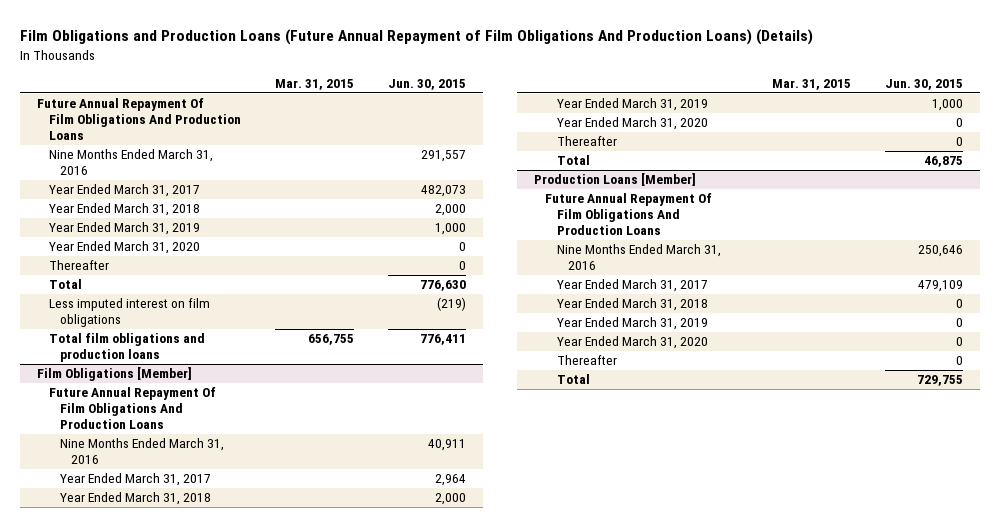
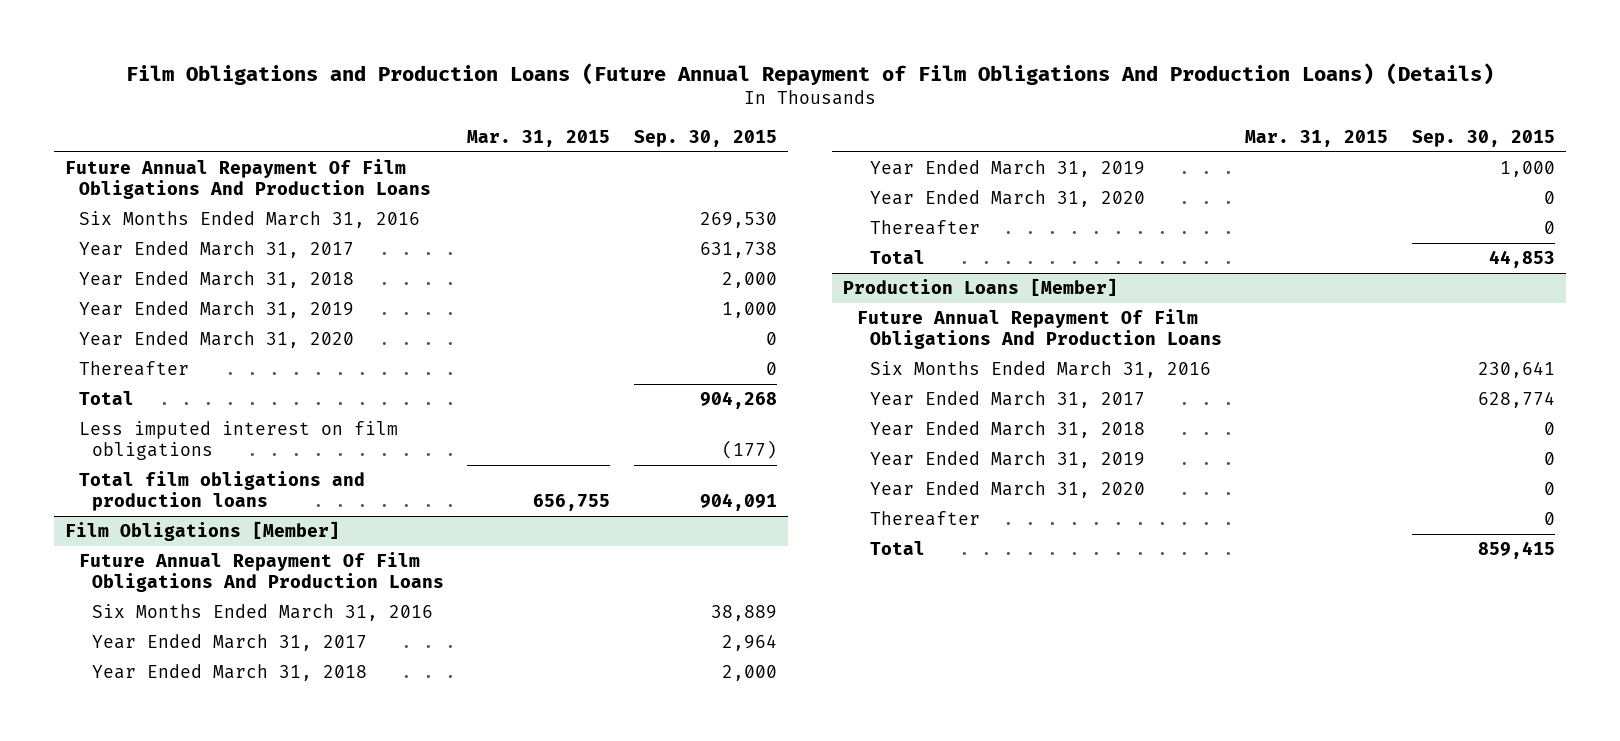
- | Mar. 31, 2015 | Jun. 30, 2015
+ | Mar. 31, 2015 | Sep. 30, 2015
- Nine Months Ended March 31, 2016 | | 291,557
+ Six Months Ended March 31, 2016 | | 269,530
@ Film Obligations [Member]
- Nine Months Ended March 31, 2016 | | 40,911
+ Six Months Ended March 31, 2016 | | 38,889
@ Production Loans [Member]
- Nine Months Ended March 31, 2016 | | 250,646
+ Six Months Ended March 31, 2016 | | 230,641

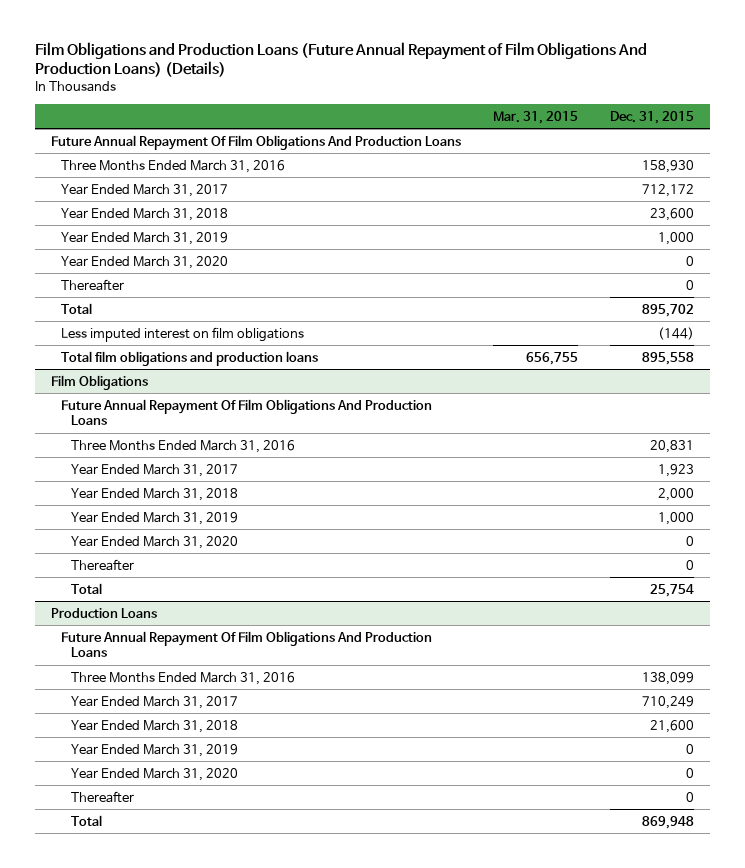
- | Mar. 31, 2015 | Sep. 30, 2015
+ | Mar. 31, 2015 | Dec. 31, 2015
- Six Months Ended March 31, 2016 | | 269,530
+ Three Months Ended March 31, 2016 | | 158,930
- Film Obligations [Member]
+ Film Obligations
- Six Months Ended March 31, 2016 | | 38,889
+ Three Months Ended March 31, 2016 | | 20,831
- Production Loans [Member]
+ Production Loans
- Six Months Ended March 31, 2016 | | 230,641
+ Three Months Ended March 31, 2016 | | 138,099

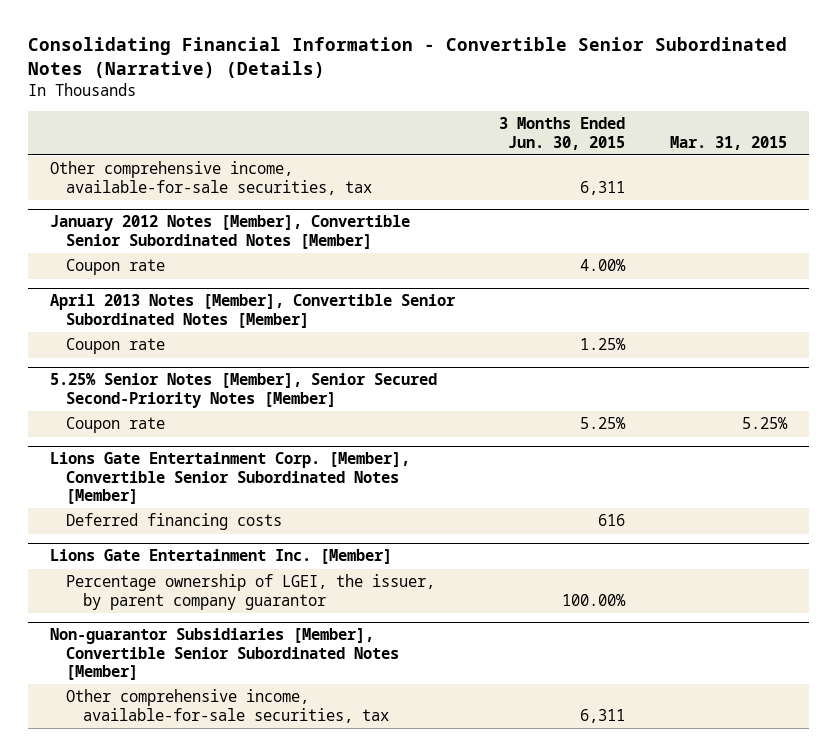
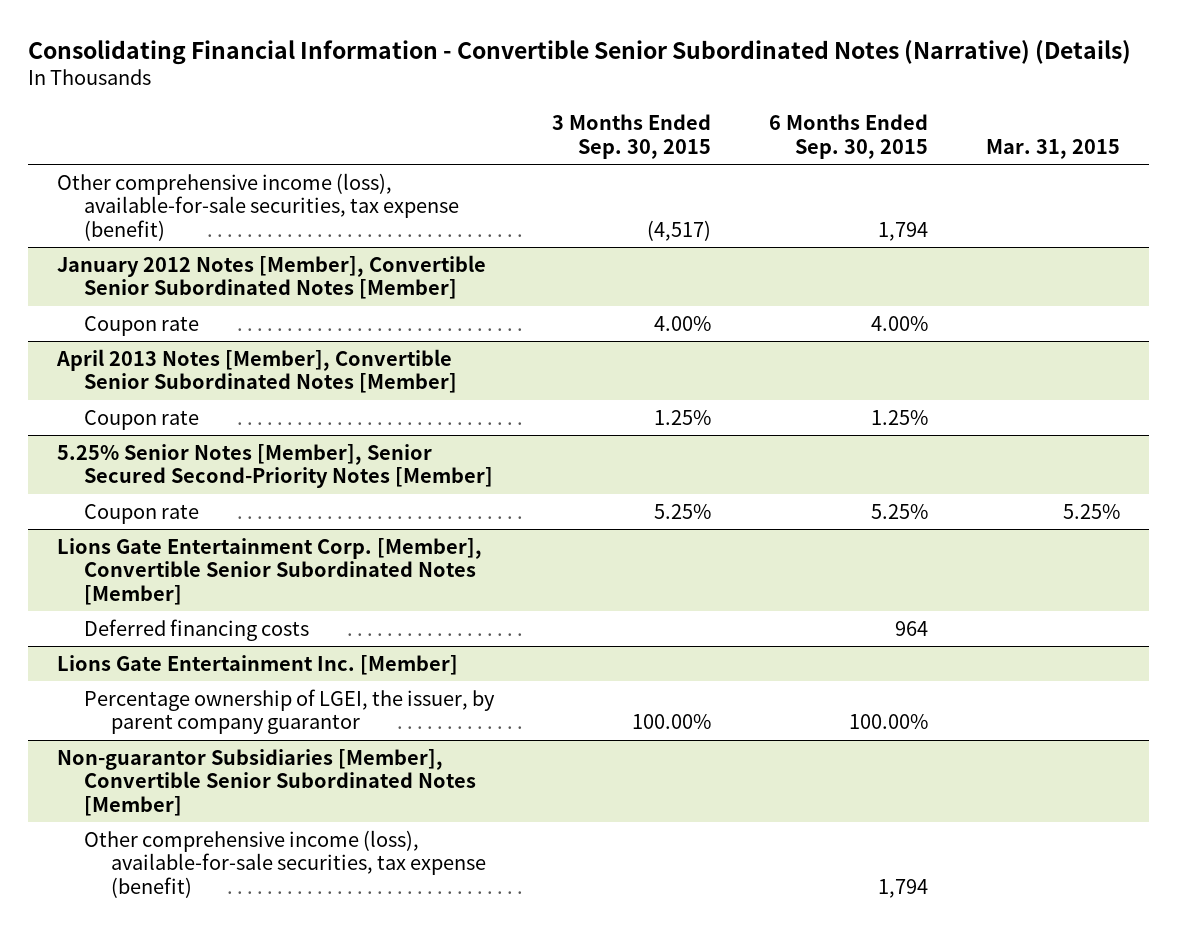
- | 3 Months Ended Jun. 30, 2015 | Mar. 31, 2015
+ | 3 Months Ended Sep. 30, 2015 | 6 Months Ended Sep. 30, 2015 | Mar. 31, 2015
- Other comprehensive income, available-for-sale securities, tax | 6,311 |
+ Other comprehensive income (loss), available-for-sale securities, tax expense (benefit) | (4,517) | 1,794 |
@ Non-guarantor Subsidiaries [Member], Convertible Senior Subordinated Notes [Member]
- Other comprehensive income, available-for-sale securities, tax | 6,311 |
+ Other comprehensive income (loss), available-for-sale securities, tax expense (benefit) | | 1,794 |

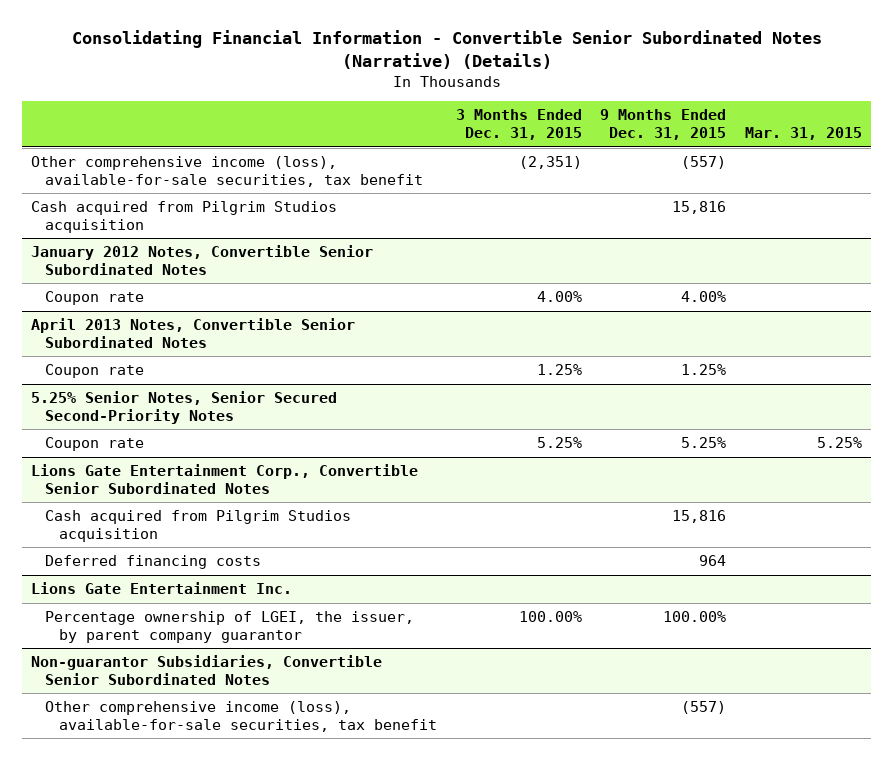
- | 3 Months Ended Sep. 30, 2015 | 6 Months Ended Sep. 30, 2015 | Mar. 31, 2015
+ | 3 Months Ended Dec. 31, 2015 | 9 Months Ended Dec. 31, 2015 | Mar. 31, 2015
- Other comprehensive income (loss), available-for-sale securities, tax expense (benefit) | (4,517) | 1,794 |
- January 2012 Notes [Member], Convertible Senior Subordinated Notes [Member]
+ Other comprehensive income (loss), available-for-sale securities, tax benefit | (2,351) | (557) |
+ Cash acquired from Pilgrim Studios acquisition | | 15,816 |
+ January 2012 Notes, Convertible Senior Subordinated Notes
- April 2013 Notes [Member], Convertible Senior Subordinated Notes [Member]
+ April 2013 Notes, Convertible Senior Subordinated Notes
- 5.25% Senior Notes [Member], Senior Secured Second-Priority Notes [Member]
+ 5.25% Senior Notes, Senior Secured Second-Priority Notes
- Lions Gate Entertainment Corp. [Member], Convertible Senior Subordinated Notes [Member]
+ Lions Gate Entertainment Corp., Convertible Senior Subordinated Notes
+ Cash acquired from Pilgrim Studios acquisition | | 15,816 |
- Lions Gate Entertainment Inc. [Member]
+ Lions Gate Entertainment Inc.
- Non-guarantor Subsidiaries [Member], Convertible Senior Subordinated Notes [Member]
- Other comprehensive income (loss), available-for-sale securities, tax expense (benefit) | | 1,794 |
+ Non-guarantor Subsidiaries, Convertible Senior Subordinated Notes
+ Other comprehensive income (loss), available-for-sale securities, tax benefit | | (557) |

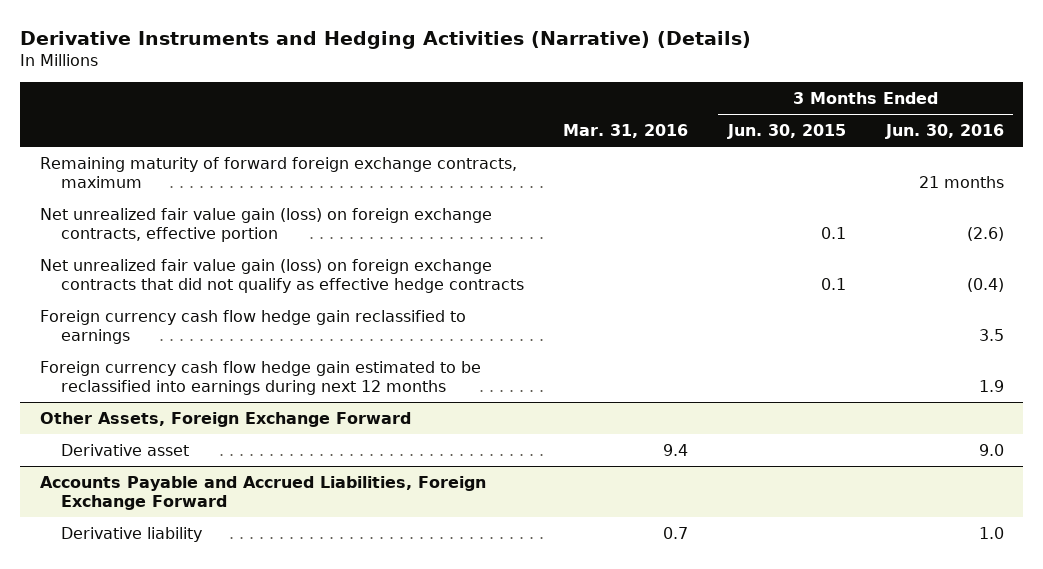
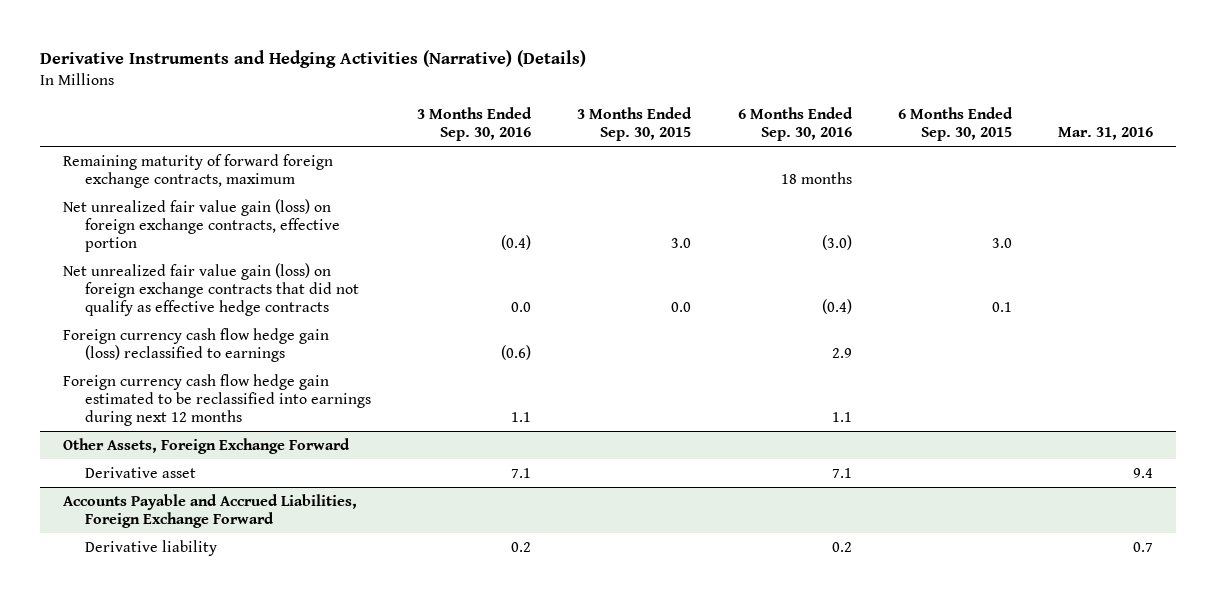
- | Mar. 31, 2016 | 3 Months Ended Jun. 30, 2015 | 3 Months Ended Jun. 30, 2016
+ | 3 Months Ended Sep. 30, 2016 | 3 Months Ended Sep. 30, 2015 | 6 Months Ended Sep. 30, 2016 | 6 Months Ended Sep. 30, 2015 | Mar. 31, 2016
- Foreign currency cash flow hedge gain reclassified to earnings | | | 3.5
+ Foreign currency cash flow hedge gain (loss) reclassified to earnings | (0.6) | | 2.9 | |

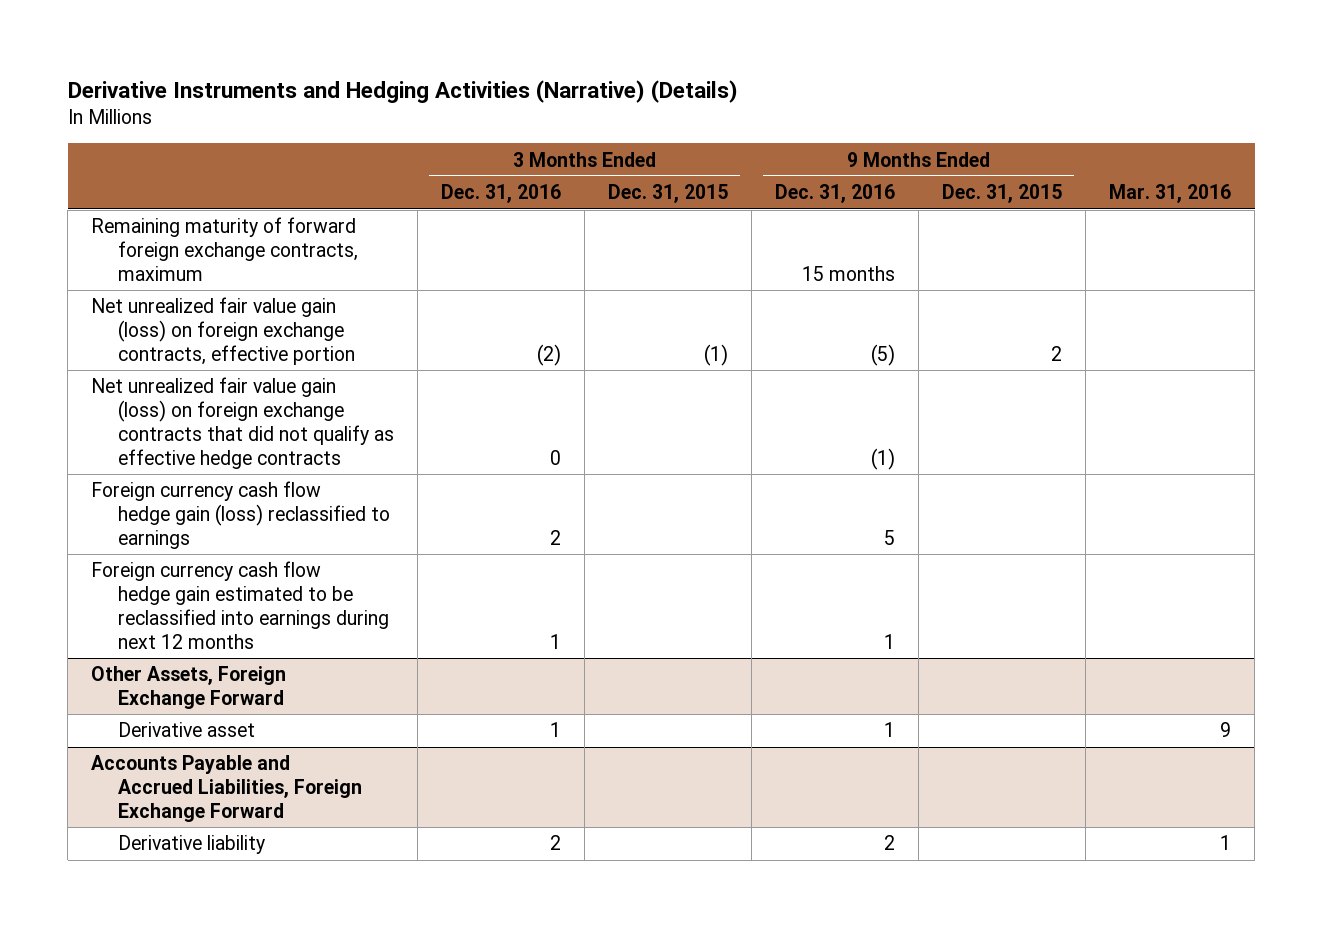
- | 3 Months Ended Sep. 30, 2016 | 3 Months Ended Sep. 30, 2015 | 6 Months Ended Sep. 30, 2016 | 6 Months Ended Sep. 30, 2015 | Mar. 31, 2016
+ | 3 Months Ended Dec. 31, 2016 | 3 Months Ended Dec. 31, 2015 | 9 Months Ended Dec. 31, 2016 | 9 Months Ended Dec. 31, 2015 | Mar. 31, 2016
@ Other Assets, Foreign Exchange Forward
- Derivative asset | 7.1 | | 7.1 | | 9.4
+ Derivative asset | 1 | | 1 | | 9
@ Accounts Payable and Accrued Liabilities, Foreign Exchange Forward
- Derivative liability | 0.2 | | 0.2 | | 0.7
+ Derivative liability | 2 | | 2 | | 1

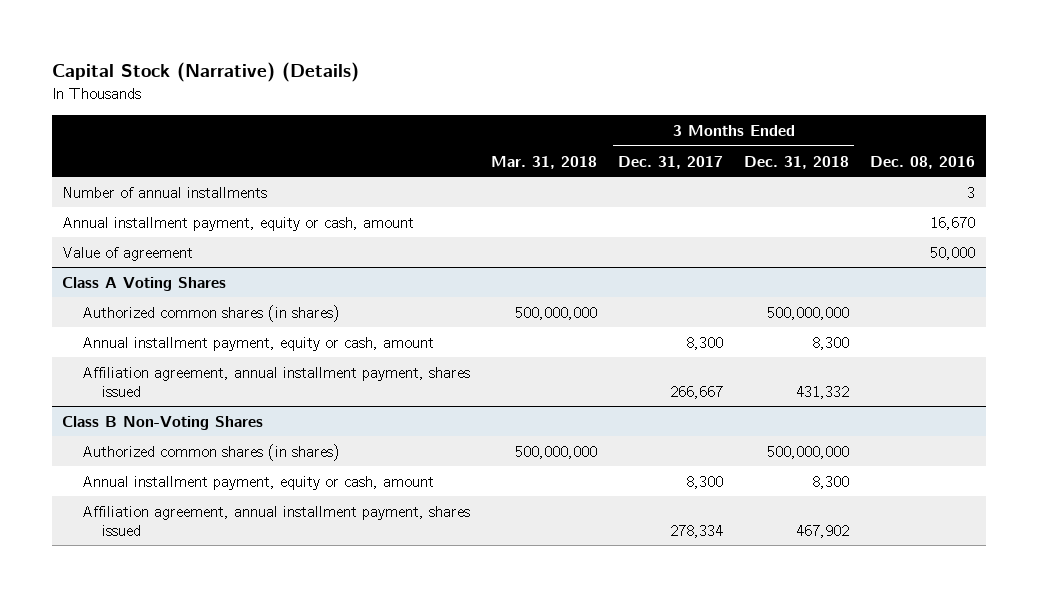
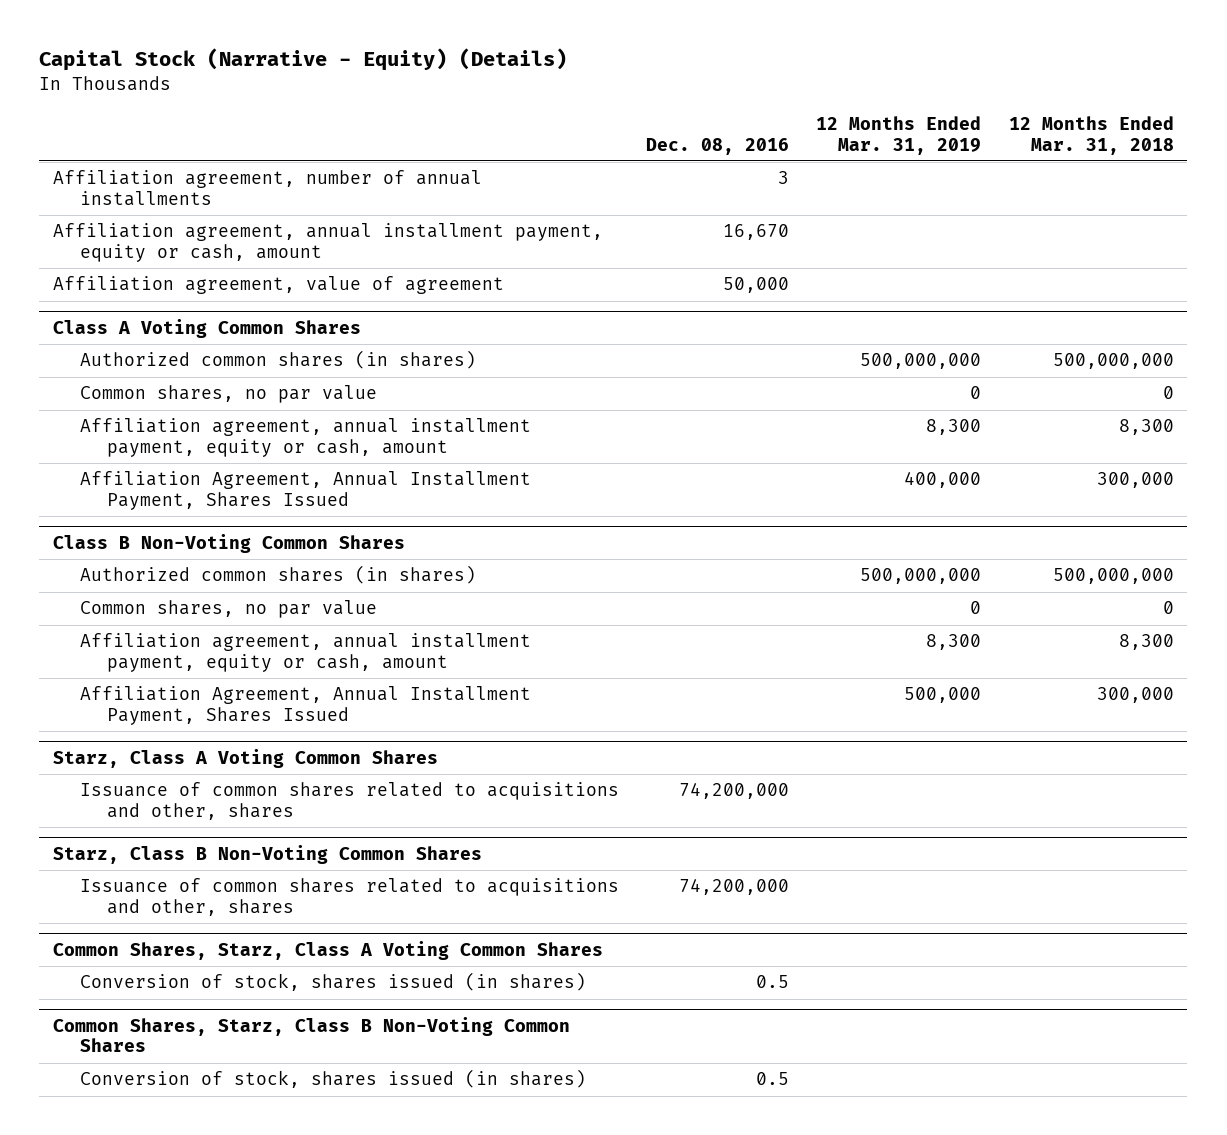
- Capital Stock (Narrative) (Details)
+ Capital Stock (Narrative - Equity) (Details)
- | Mar. 31, 2018 | 3 Months Ended Dec. 31, 2017 | 3 Months Ended Dec. 31, 2018 | Dec. 08, 2016
+ | Dec. 08, 2016 | 12 Months Ended Mar. 31, 2019 | 12 Months Ended Mar. 31, 2018
- Number of annual installments | | | | 3
- Annual installment payment, equity or cash, amount | | | | 16,670
- Value of agreement | | | | 50,000
- Class A Voting Shares
+ Affiliation agreement, number of annual installments | 3 | |
+ Affiliation agreement, annual installment payment, equity or cash, amount | 16,670 | |
+ Affiliation agreement, value of agreement | 50,000 | |
+ Class A Voting Common Shares
- Annual installment payment, equity or cash, amount | | 8,300 | 8,300 |
- Affiliation agreement, annual installment payment, shares issued | | 266,667 | 431,332 |
- Class B Non-Voting Shares
+ Common shares, no par value | | 0 | 0
+ Affiliation agreement, annual installment payment, equity or cash, amount | | 8,300 | 8,300
+ Affiliation Agreement, Annual Installment Payment, Shares Issued | | 400,000 | 300,000
+ Class B Non-Voting Common Shares
- Annual installment payment, equity or cash, amount | | 8,300 | 8,300 |
- Affiliation agreement, annual installment payment, shares issued | | 278,334 | 467,902 |
+ Common shares, no par value | | 0 | 0
+ Affiliation agreement, annual installment payment, equity or cash, amount | | 8,300 | 8,300
+ Affiliation Agreement, Annual Installment Payment, Shares Issued | | 500,000 | 300,000
+ Starz, Class A Voting Common Shares
+ Issuance of common shares related to acquisitions and other, shares | 74,200,000 | |
+ Starz, Class B Non-Voting Common Shares
+ Issuance of common shares related to acquisitions and other, shares | 74,200,000 | |
+ Common Shares, Starz, Class A Voting Common Shares
+ Conversion of stock, shares issued (in shares) | 0.5 | |
+ Common Shares, Starz, Class B Non-Voting Common Shares
+ Conversion of stock, shares issued (in shares) | 0.5 | |

